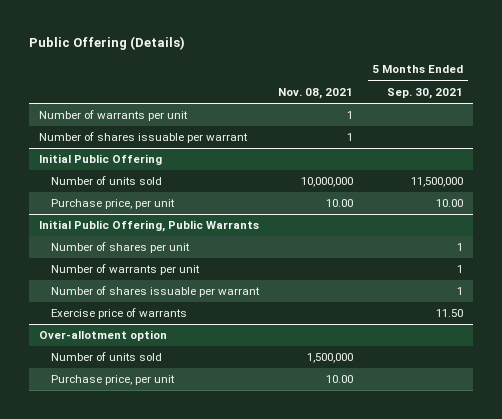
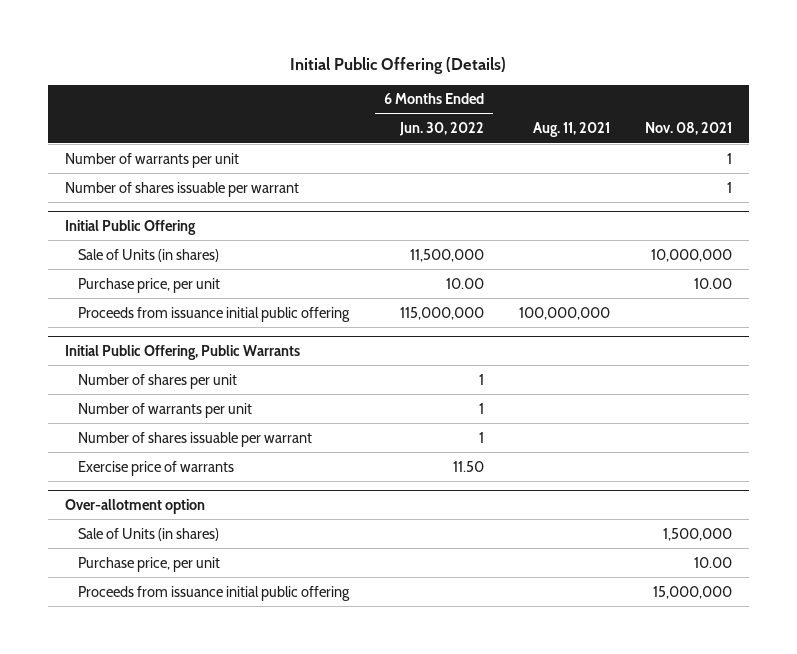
- Public Offering (Details)
+ Initial Public Offering (Details)
- | Nov. 08, 2021 | 5 Months Ended Sep. 30, 2021
+ | 6 Months Ended Jun. 30, 2022 | Aug. 11, 2021 | Nov. 08, 2021
@ Initial Public Offering
- Number of units sold | 10,000,000 | 11,500,000
+ Sale of Units (in shares) | 11,500,000 | | 10,000,000
+ Proceeds from issuance initial public offering | 115,000,000 | 100,000,000 |
@ Over-allotment option
- Number of units sold | 1,500,000 |
+ Sale of Units (in shares) | | | 1,500,000
+ Proceeds from issuance initial public offering | | | 15,000,000

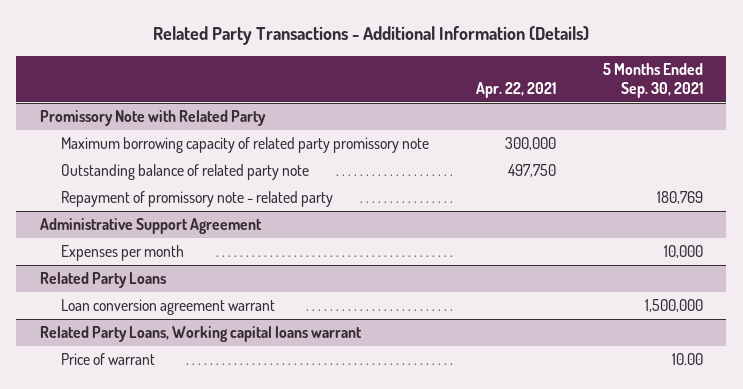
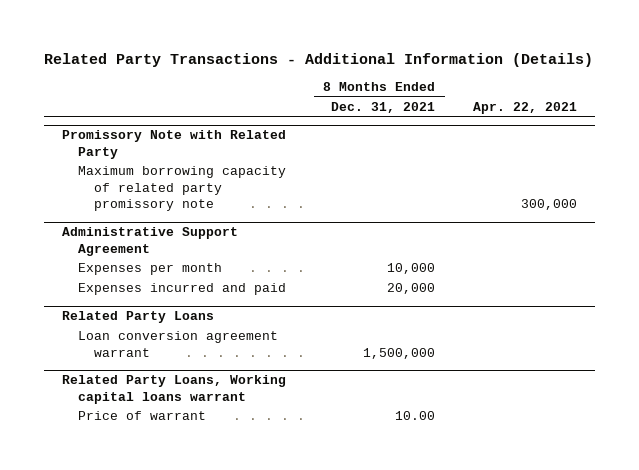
- | Apr. 22, 2021 | 5 Months Ended Sep. 30, 2021
+ | 8 Months Ended Dec. 31, 2021 | Apr. 22, 2021
@ Promissory Note with Related Party
- Outstanding balance of related party note | 497,750 |
- Repayment of promissory note - related party | | 180,769
@ Administrative Support Agreement
+ Expenses incurred and paid | 20,000 |

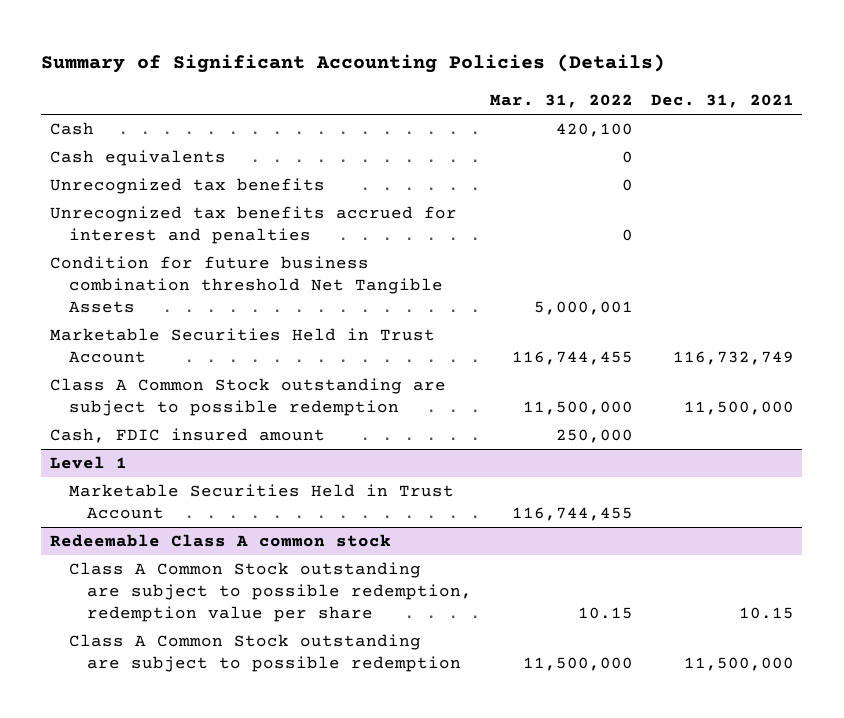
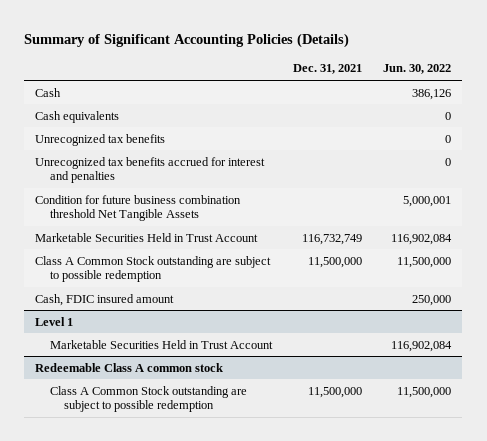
- | Mar. 31, 2022 | Dec. 31, 2021
+ | Dec. 31, 2021 | Jun. 30, 2022
@ Redeemable Class A common stock
- Class A Common Stock outstanding are subject to possible redemption, redemption value per share | 10.15 | 10.15

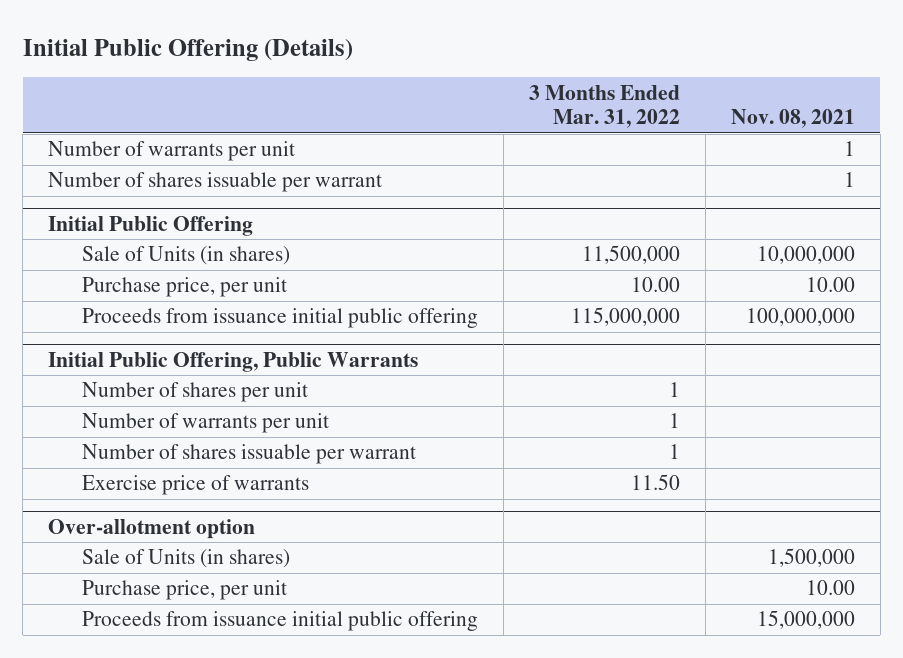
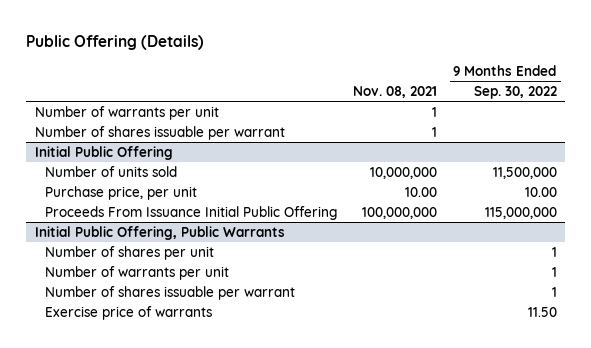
- Initial Public Offering (Details)
+ Public Offering (Details)
- | 3 Months Ended Mar. 31, 2022 | Nov. 08, 2021
+ | Nov. 08, 2021 | 9 Months Ended Sep. 30, 2022
@ Initial Public Offering
- Sale of Units (in shares) | 11,500,000 | 10,000,000
+ Number of units sold | 10,000,000 | 11,500,000
- Proceeds from issuance initial public offering | 115,000,000 | 100,000,000
+ Proceeds From Issuance Initial Public Offering | 100,000,000 | 115,000,000
- Over-allotment option
- Sale of Units (in shares) | | 1,500,000
- Purchase price, per unit | | 10.00
- Proceeds from issuance initial public offering | | 15,000,000

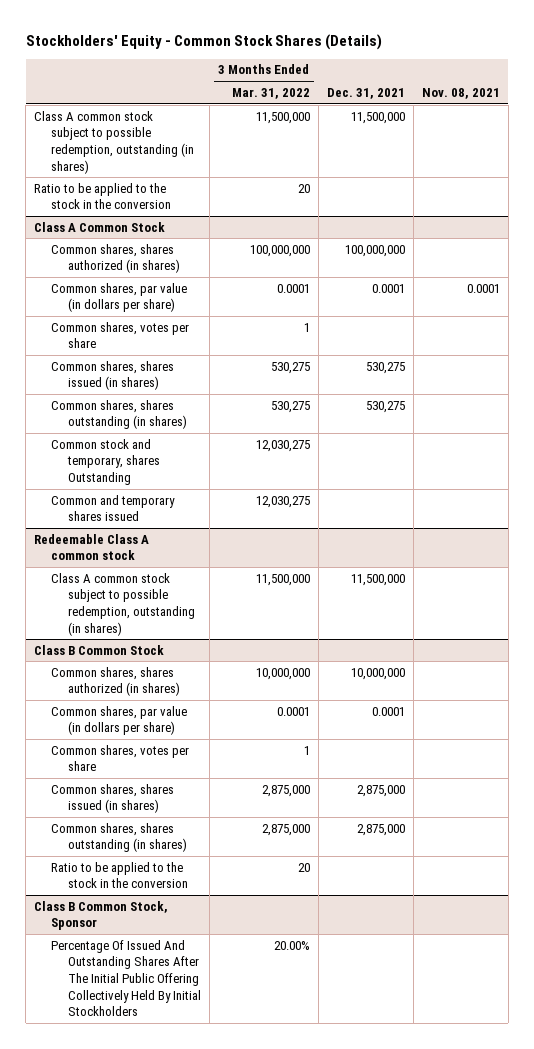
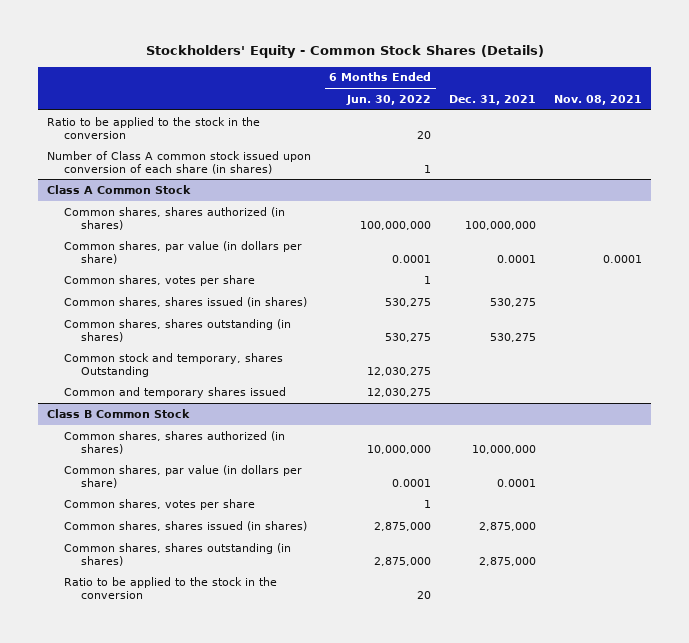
- | 3 Months Ended Mar. 31, 2022 | Dec. 31, 2021 | Nov. 08, 2021
+ | 6 Months Ended Jun. 30, 2022 | Dec. 31, 2021 | Nov. 08, 2021
- Class A common stock subject to possible redemption, outstanding (in shares) | 11,500,000 | 11,500,000 |
+ Number of Class A common stock issued upon conversion of each share (in shares) | 1 | |
- Redeemable Class A common stock
- Class A common stock subject to possible redemption, outstanding (in shares) | 11,500,000 | 11,500,000 |
- Class B Common Stock, Sponsor
- Percentage Of Issued And Outstanding Shares After The Initial Public Offering Collectively Held By Initial Stockholders | 20.00% | |

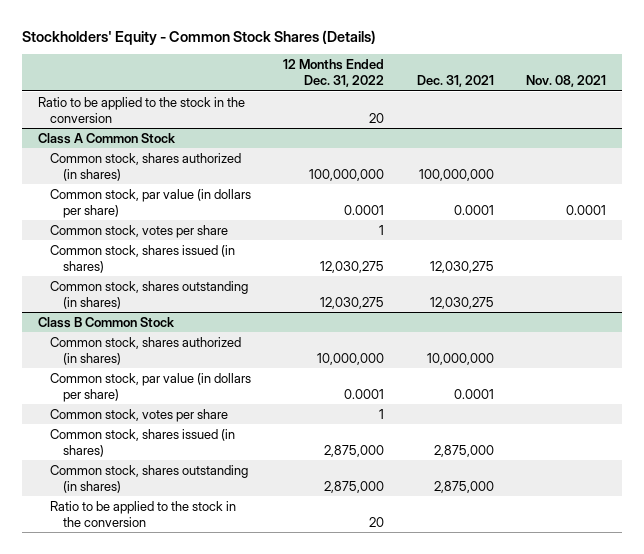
- | 6 Months Ended Jun. 30, 2022 | Dec. 31, 2021 | Nov. 08, 2021
+ | 12 Months Ended Dec. 31, 2022 | Dec. 31, 2021 | Nov. 08, 2021
- Number of Class A common stock issued upon conversion of each share (in shares) | 1 | |
@ Class A Common Stock
- Common shares, shares authorized (in shares) | 100,000,000 | 100,000,000 |
- Common shares, par value (in dollars per share) | 0.0001 | 0.0001 | 0.0001
- Common shares, votes per share | 1 | |
- Common shares, shares issued (in shares) | 530,275 | 530,275 |
- Common shares, shares outstanding (in shares) | 530,275 | 530,275 |
- Common stock and temporary, shares Outstanding | 12,030,275 | |
- Common and temporary shares issued | 12,030,275 | |
+ Common stock, shares authorized (in shares) | 100,000,000 | 100,000,000 |
+ Common stock, par value (in dollars per share) | 0.0001 | 0.0001 | 0.0001
+ Common stock, votes per share | 1 | |
+ Common stock, shares issued (in shares) | 12,030,275 | 12,030,275 |
+ Common stock, shares outstanding (in shares) | 12,030,275 | 12,030,275 |
@ Class B Common Stock
- Common shares, shares authorized (in shares) | 10,000,000 | 10,000,000 |
- Common shares, par value (in dollars per share) | 0.0001 | 0.0001 |
- Common shares, votes per share | 1 | |
- Common shares, shares issued (in shares) | 2,875,000 | 2,875,000 |
- Common shares, shares outstanding (in shares) | 2,875,000 | 2,875,000 |
+ Common stock, shares authorized (in shares) | 10,000,000 | 10,000,000 |
+ Common stock, par value (in dollars per share) | 0.0001 | 0.0001 |
+ Common stock, votes per share | 1 | |
+ Common stock, shares issued (in shares) | 2,875,000 | 2,875,000 |
+ Common stock, shares outstanding (in shares) | 2,875,000 | 2,875,000 |

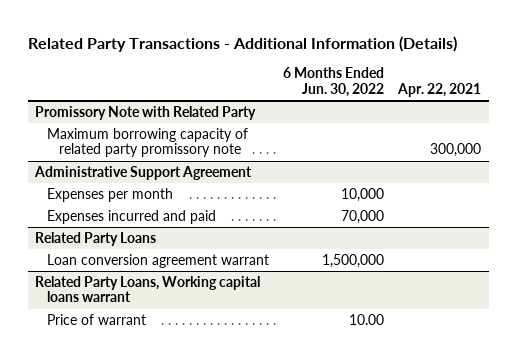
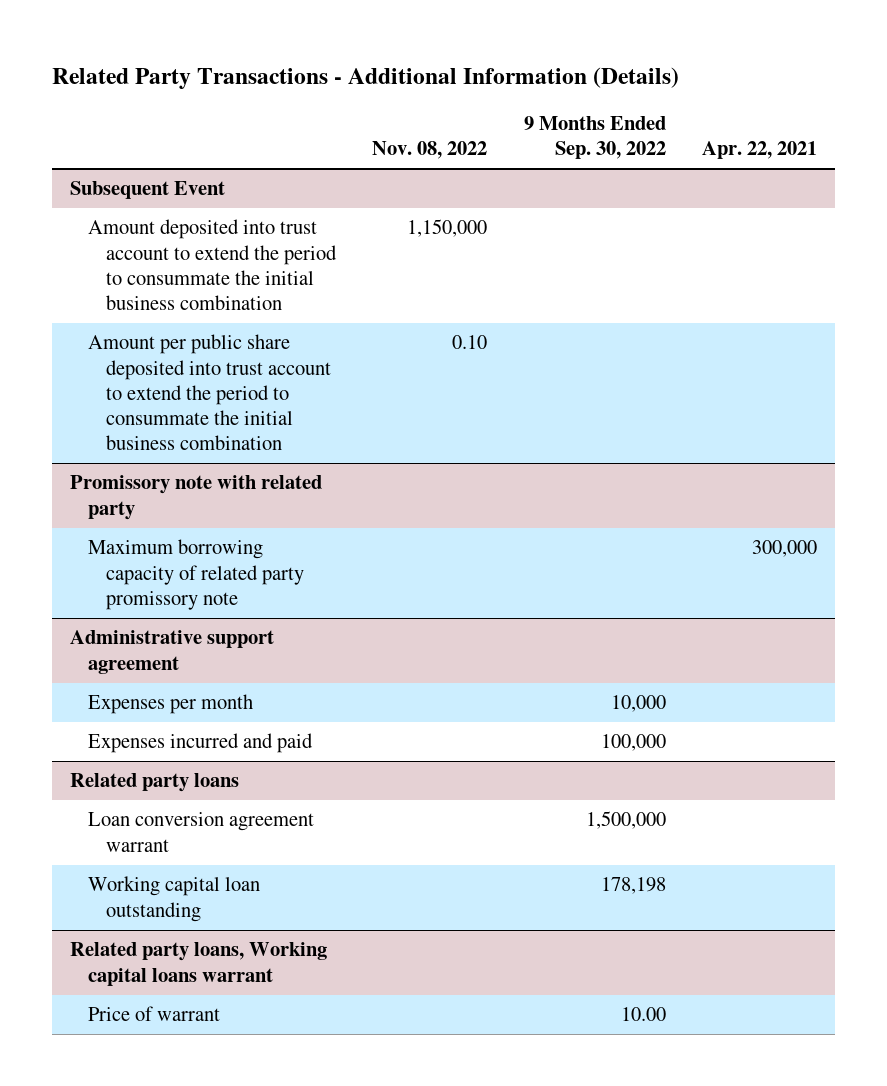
- | 6 Months Ended Jun. 30, 2022 | Apr. 22, 2021
+ | Nov. 08, 2022 | 9 Months Ended Sep. 30, 2022 | Apr. 22, 2021
- Promissory Note with Related Party
+ Subsequent Event
+ Amount deposited into trust account to extend the period to consummate the initial business combination | 1,150,000 | |
+ Amount per public share deposited into trust account to extend the period to consummate the initial business combination | 0.10 | |
+ Promissory note with related party
- Administrative Support Agreement
+ Administrative support agreement
- Related Party Loans
+ Related party loans
- Related Party Loans, Working capital loans warrant
+ Working capital loan outstanding | | 178,198 |
+ Related party loans, Working capital loans warrant

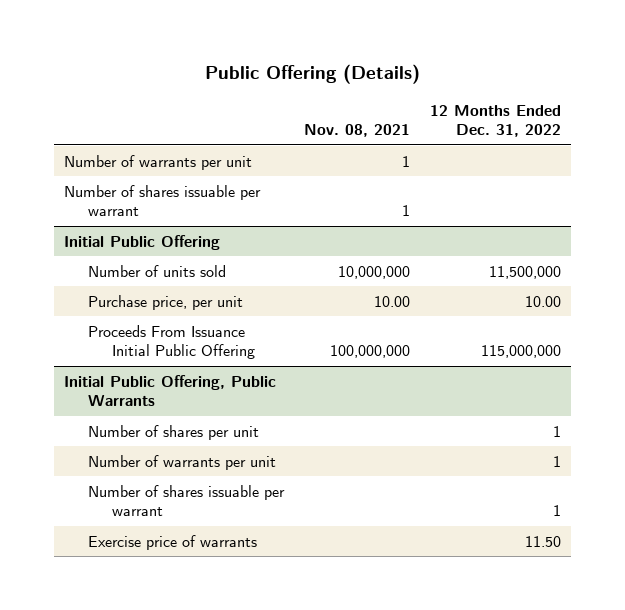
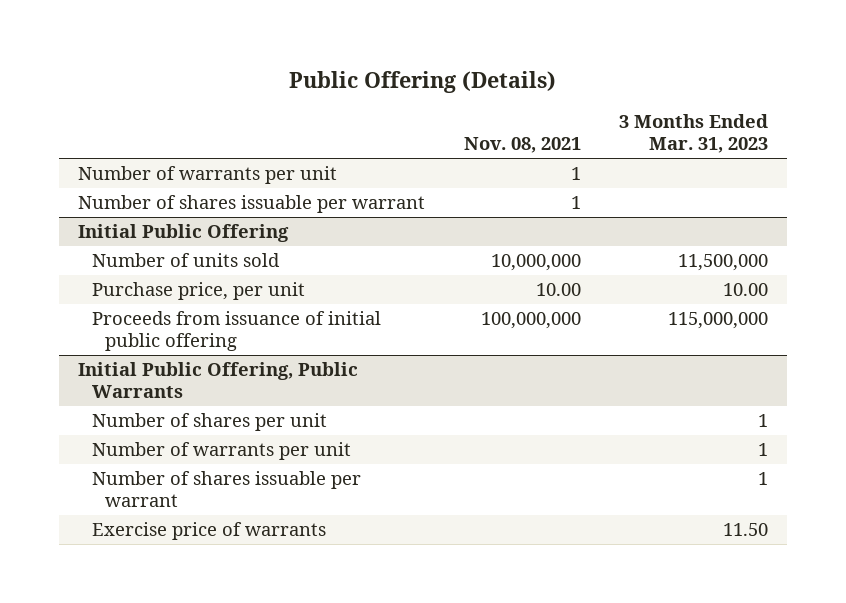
- | Nov. 08, 2021 | 12 Months Ended Dec. 31, 2022
+ | Nov. 08, 2021 | 3 Months Ended Mar. 31, 2023
@ Initial Public Offering
- Proceeds From Issuance Initial Public Offering | 100,000,000 | 115,000,000
+ Proceeds from issuance of initial public offering | 100,000,000 | 115,000,000

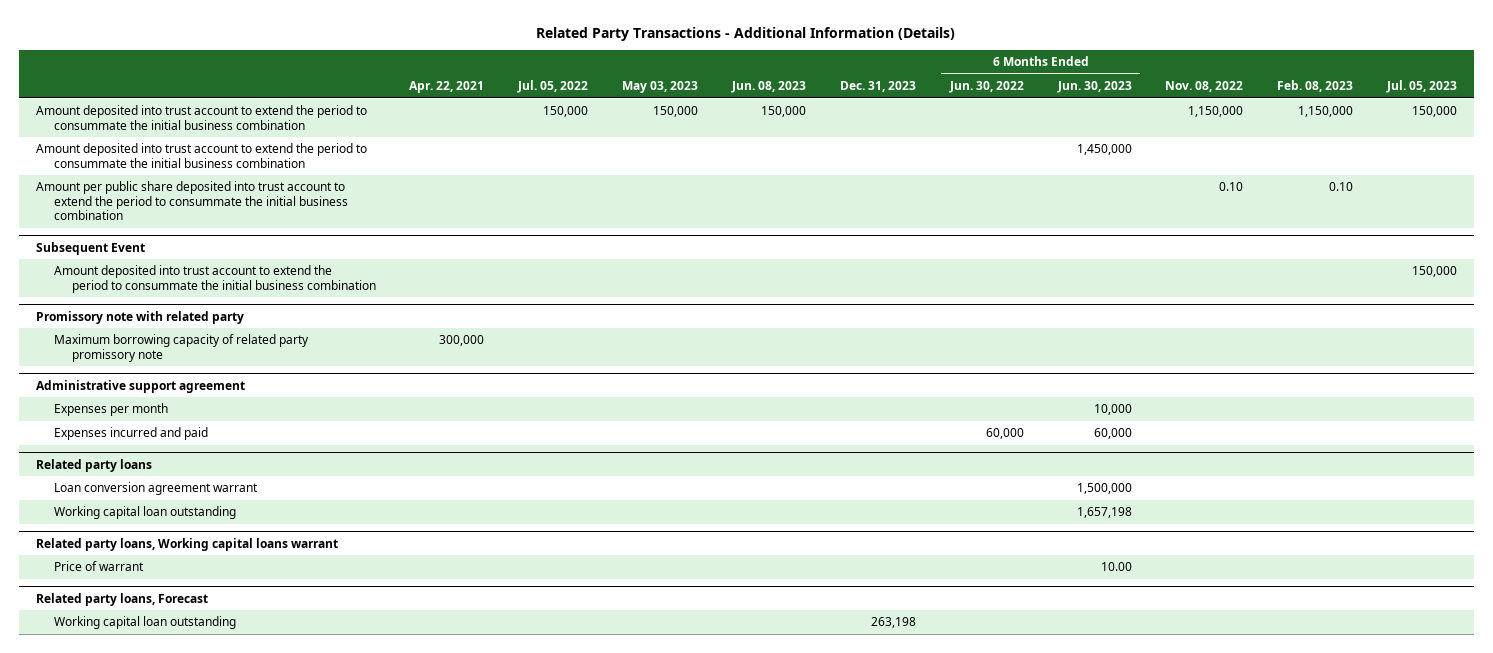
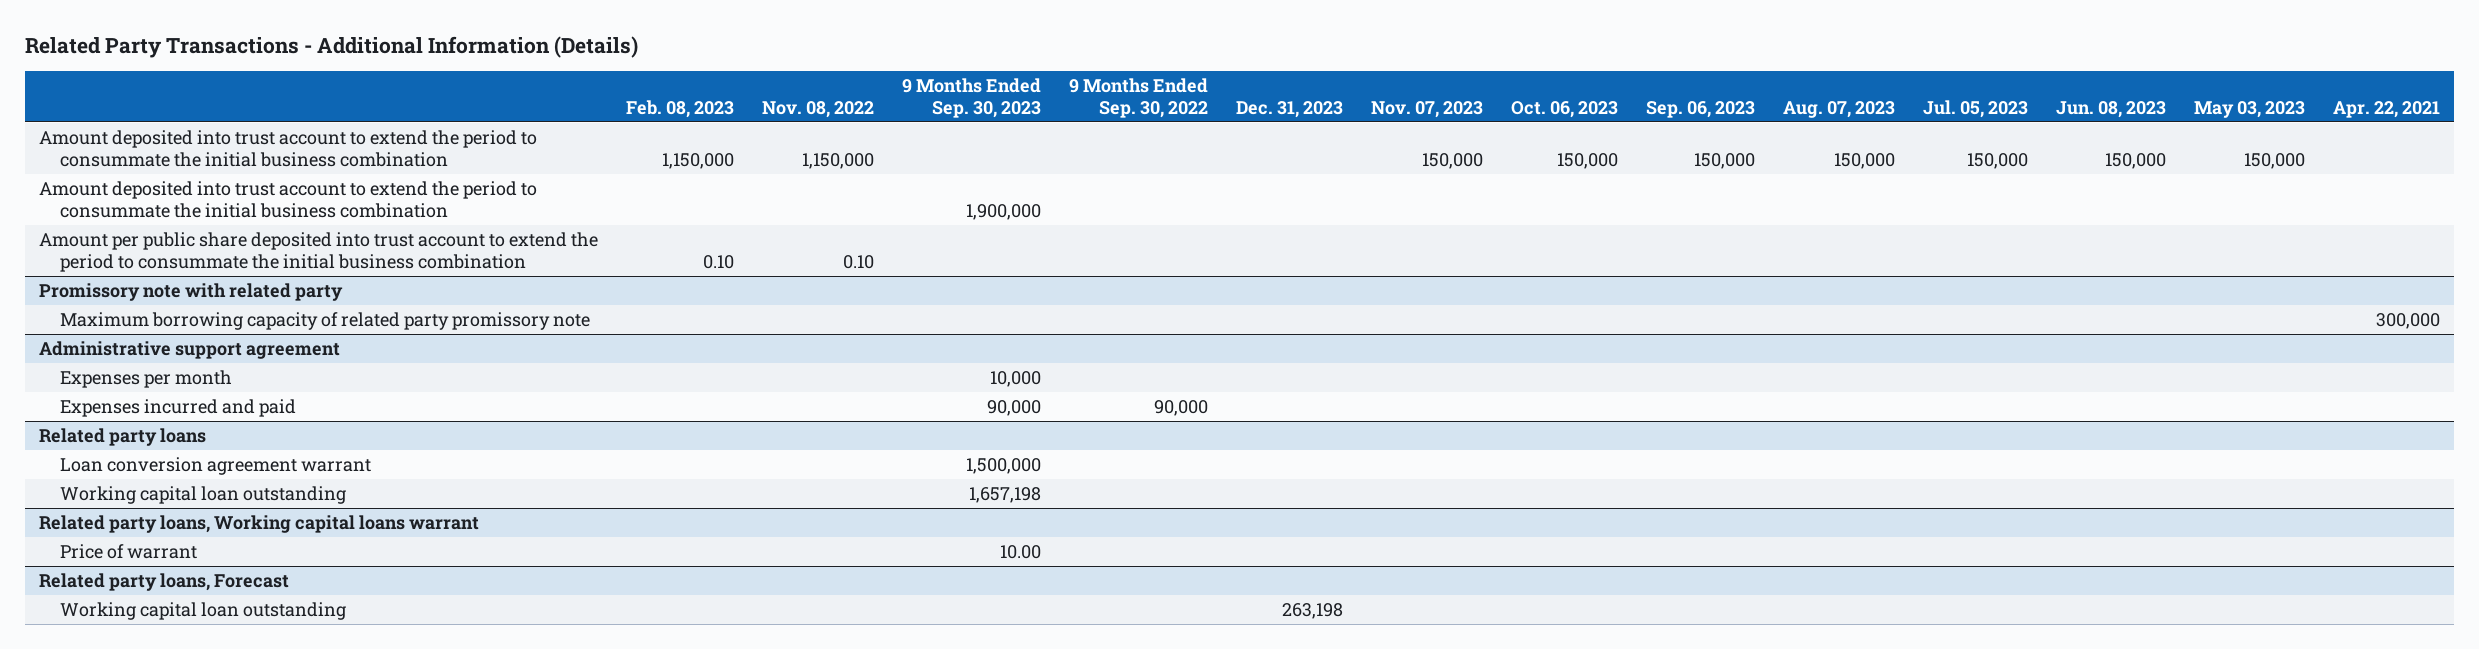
- | Apr. 22, 2021 | Jul. 05, 2022 | May 03, 2023 | Jun. 08, 2023 | Dec. 31, 2023 | 6 Months Ended Jun. 30, 2022 | 6 Months Ended Jun. 30, 2023 | Nov. 08, 2022 | Feb. 08, 2023 | Jul. 05, 2023
+ | Feb. 08, 2023 | Nov. 08, 2022 | 9 Months Ended Sep. 30, 2023 | 9 Months Ended Sep. 30, 2022 | Dec. 31, 2023 | Nov. 07, 2023 | Oct. 06, 2023 | Sep. 06, 2023 | Aug. 07, 2023 | Jul. 05, 2023 | Jun. 08, 2023 | May 03, 2023 | Apr. 22, 2021
- Subsequent Event
- Amount deposited into trust account to extend the period to consummate the initial business combination | | | | | | | | | | 150,000

